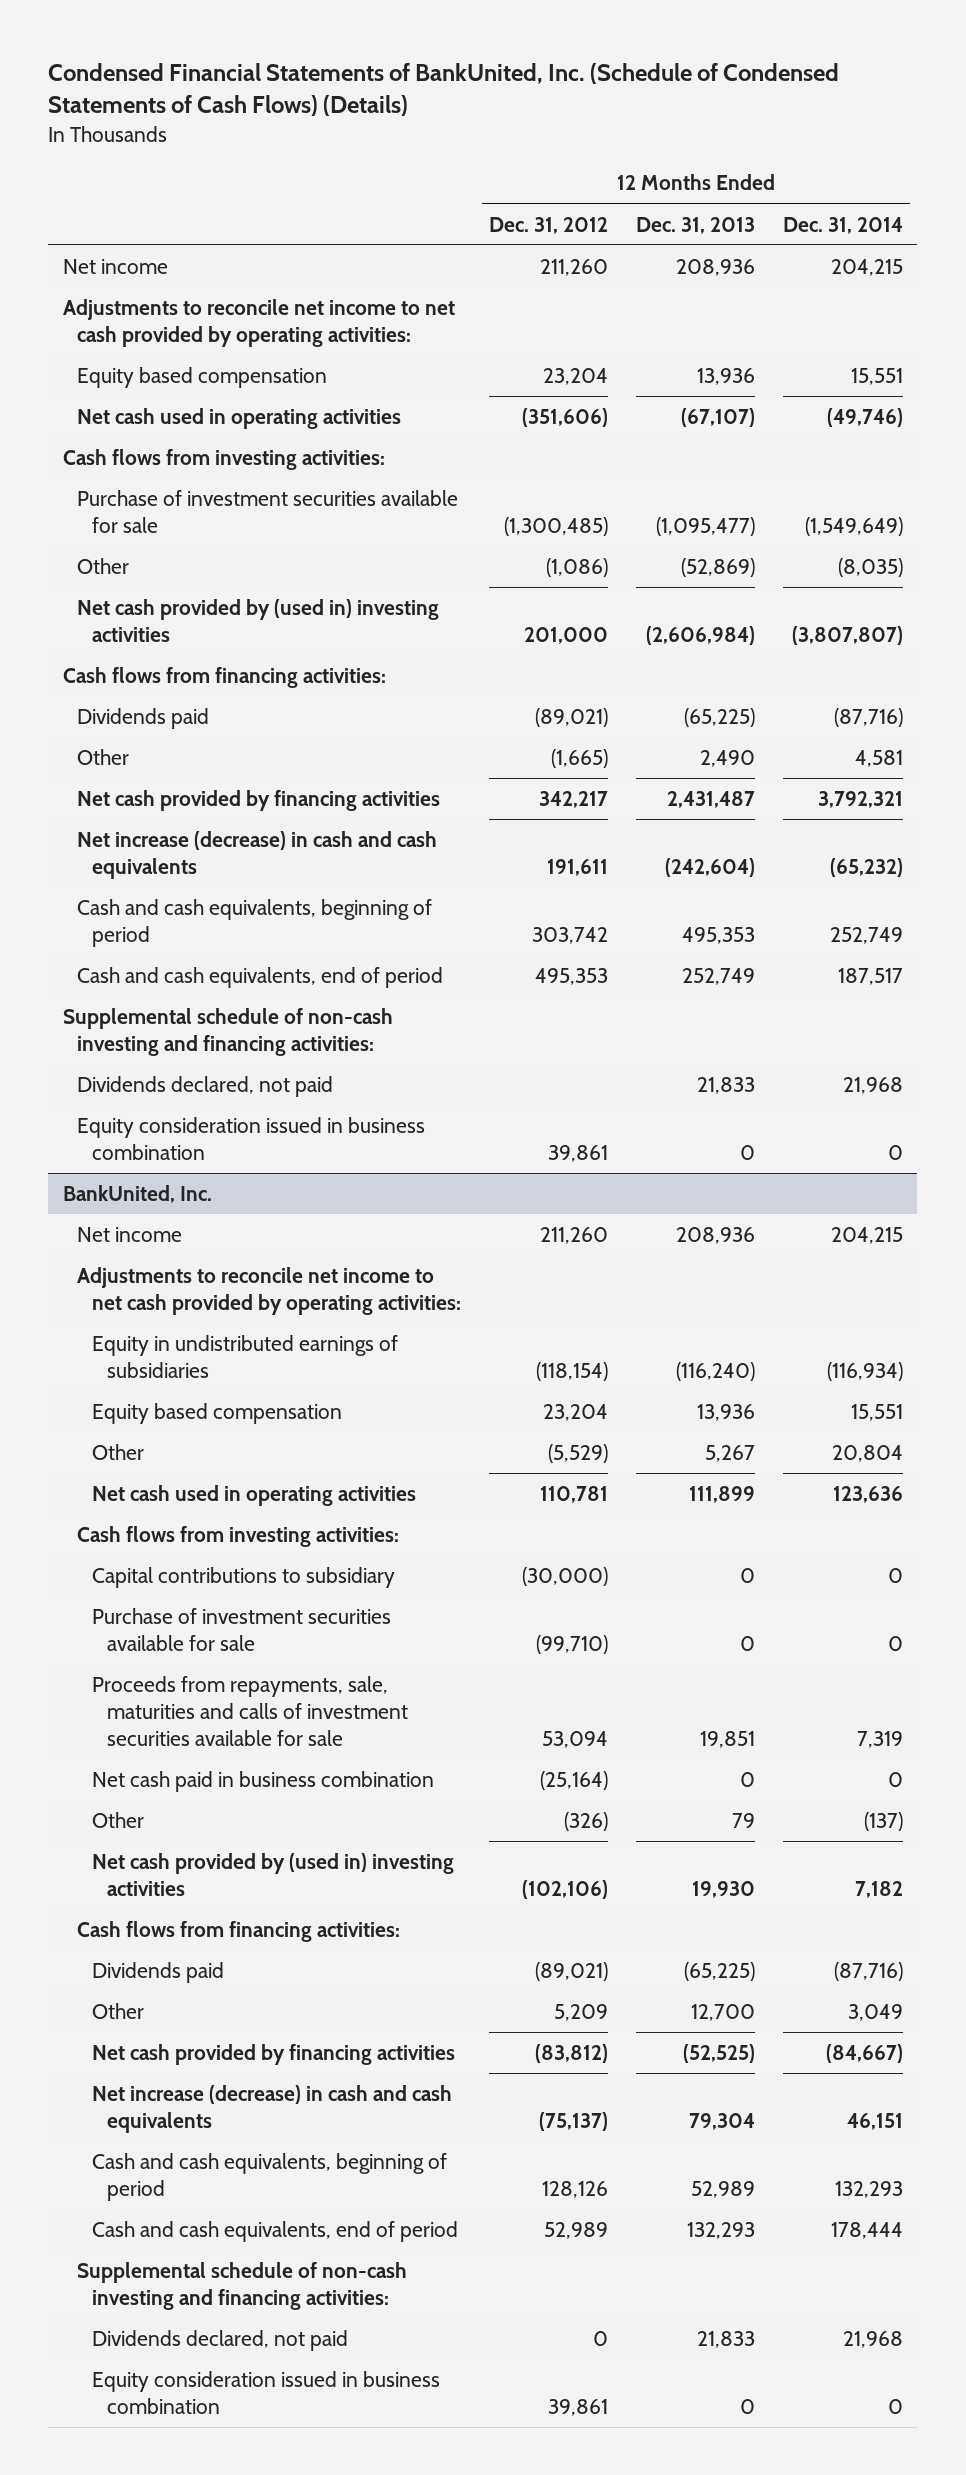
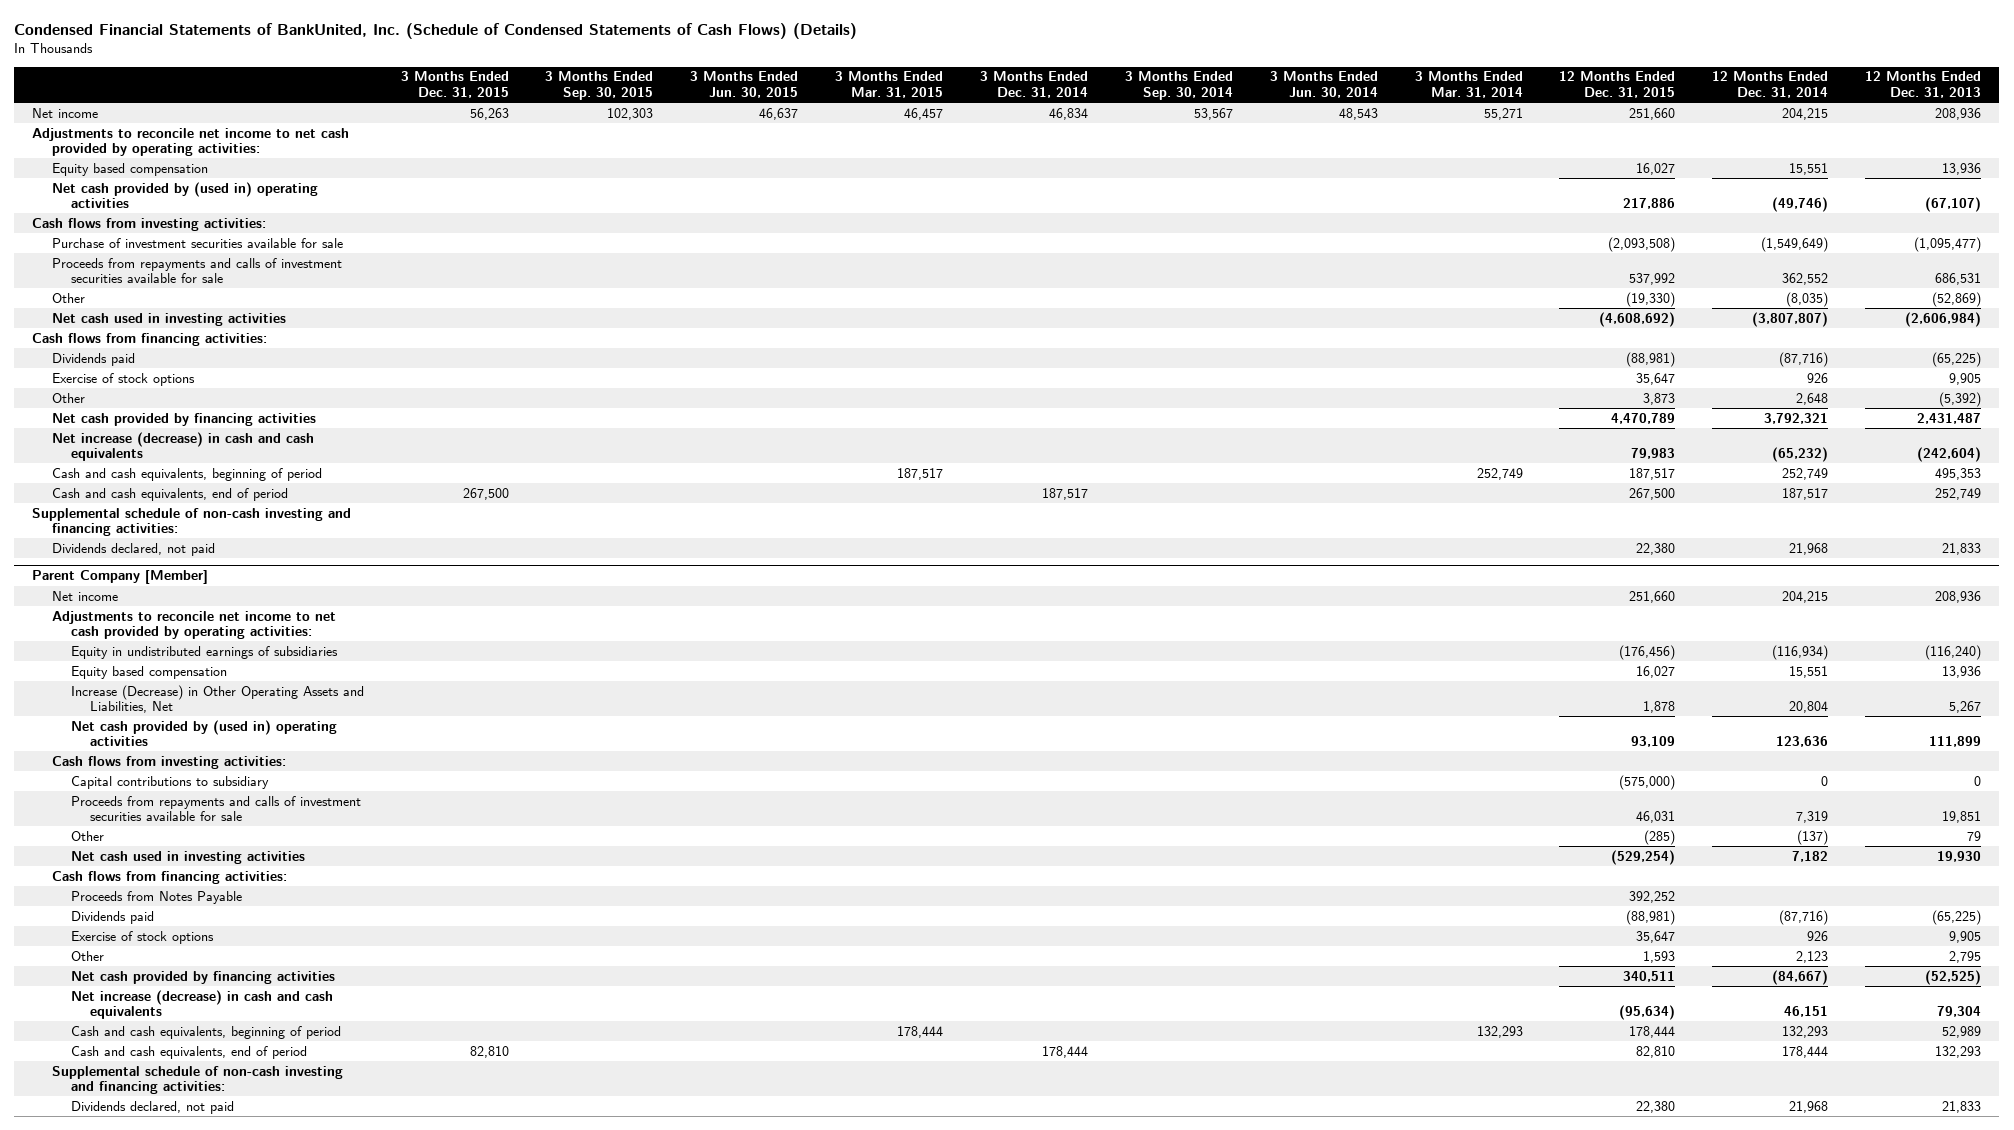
- | 12 Months Ended Dec. 31, 2012 | 12 Months Ended Dec. 31, 2013 | 12 Months Ended Dec. 31, 2014
+ | 3 Months Ended Dec. 31, 2015 | 3 Months Ended Sep. 30, 2015 | 3 Months Ended Jun. 30, 2015 | 3 Months Ended Mar. 31, 2015 | 3 Months Ended Dec. 31, 2014 | 3 Months Ended Sep. 30, 2014 | 3 Months Ended Jun. 30, 2014 | 3 Months Ended Mar. 31, 2014 | 12 Months Ended Dec. 31, 2015 | 12 Months Ended Dec. 31, 2014 | 12 Months Ended Dec. 31, 2013
- Net cash used in operating activities | (351,606) | (67,107) | (49,746)
+ Net cash provided by (used in) operating activities | | | | | | | | | 217,886 | (49,746) | (67,107)
+ Proceeds from repayments and calls of investment securities available for sale | | | | | | | | | 537,992 | 362,552 | 686,531
- Net cash provided by (used in) investing activities | 201,000 | (2,606,984) | (3,807,807)
+ Net cash used in investing activities | | | | | | | | | (4,608,692) | (3,807,807) | (2,606,984)
- Other | (1,665) | 2,490 | 4,581
+ Exercise of stock options | | | | | | | | | 35,647 | 926 | 9,905
+ Other | | | | | | | | | 3,873 | 2,648 | (5,392)
- Equity consideration issued in business combination | 39,861 | 0 | 0
- BankUnited, Inc.
+ Parent Company [Member]
- Other | (5,529) | 5,267 | 20,804
- Net cash used in operating activities | 110,781 | 111,899 | 123,636
+ Increase (Decrease) in Other Operating Assets and Liabilities, Net | | | | | | | | | 1,878 | 20,804 | 5,267
+ Net cash provided by (used in) operating activities | | | | | | | | | 93,109 | 123,636 | 111,899
- Purchase of investment securities available for sale | (99,710) | 0 | 0
- Proceeds from repayments, sale, maturities and calls of investment securities available for sale | 53,094 | 19,851 | 7,319
- Net cash paid in business combination | (25,164) | 0 | 0
+ Proceeds from repayments and calls of investment securities available for sale | | | | | | | | | 46,031 | 7,319 | 19,851
- Net cash provided by (used in) investing activities | (102,106) | 19,930 | 7,182
+ Net cash used in investing activities | | | | | | | | | (529,254) | 7,182 | 19,930
+ Proceeds from Notes Payable | | | | | | | | | 392,252 | |
- Other | 5,209 | 12,700 | 3,049
+ Exercise of stock options | | | | | | | | | 35,647 | 926 | 9,905
+ Other | | | | | | | | | 1,593 | 2,123 | 2,795
- Equity consideration issued in business combination | 39,861 | 0 | 0

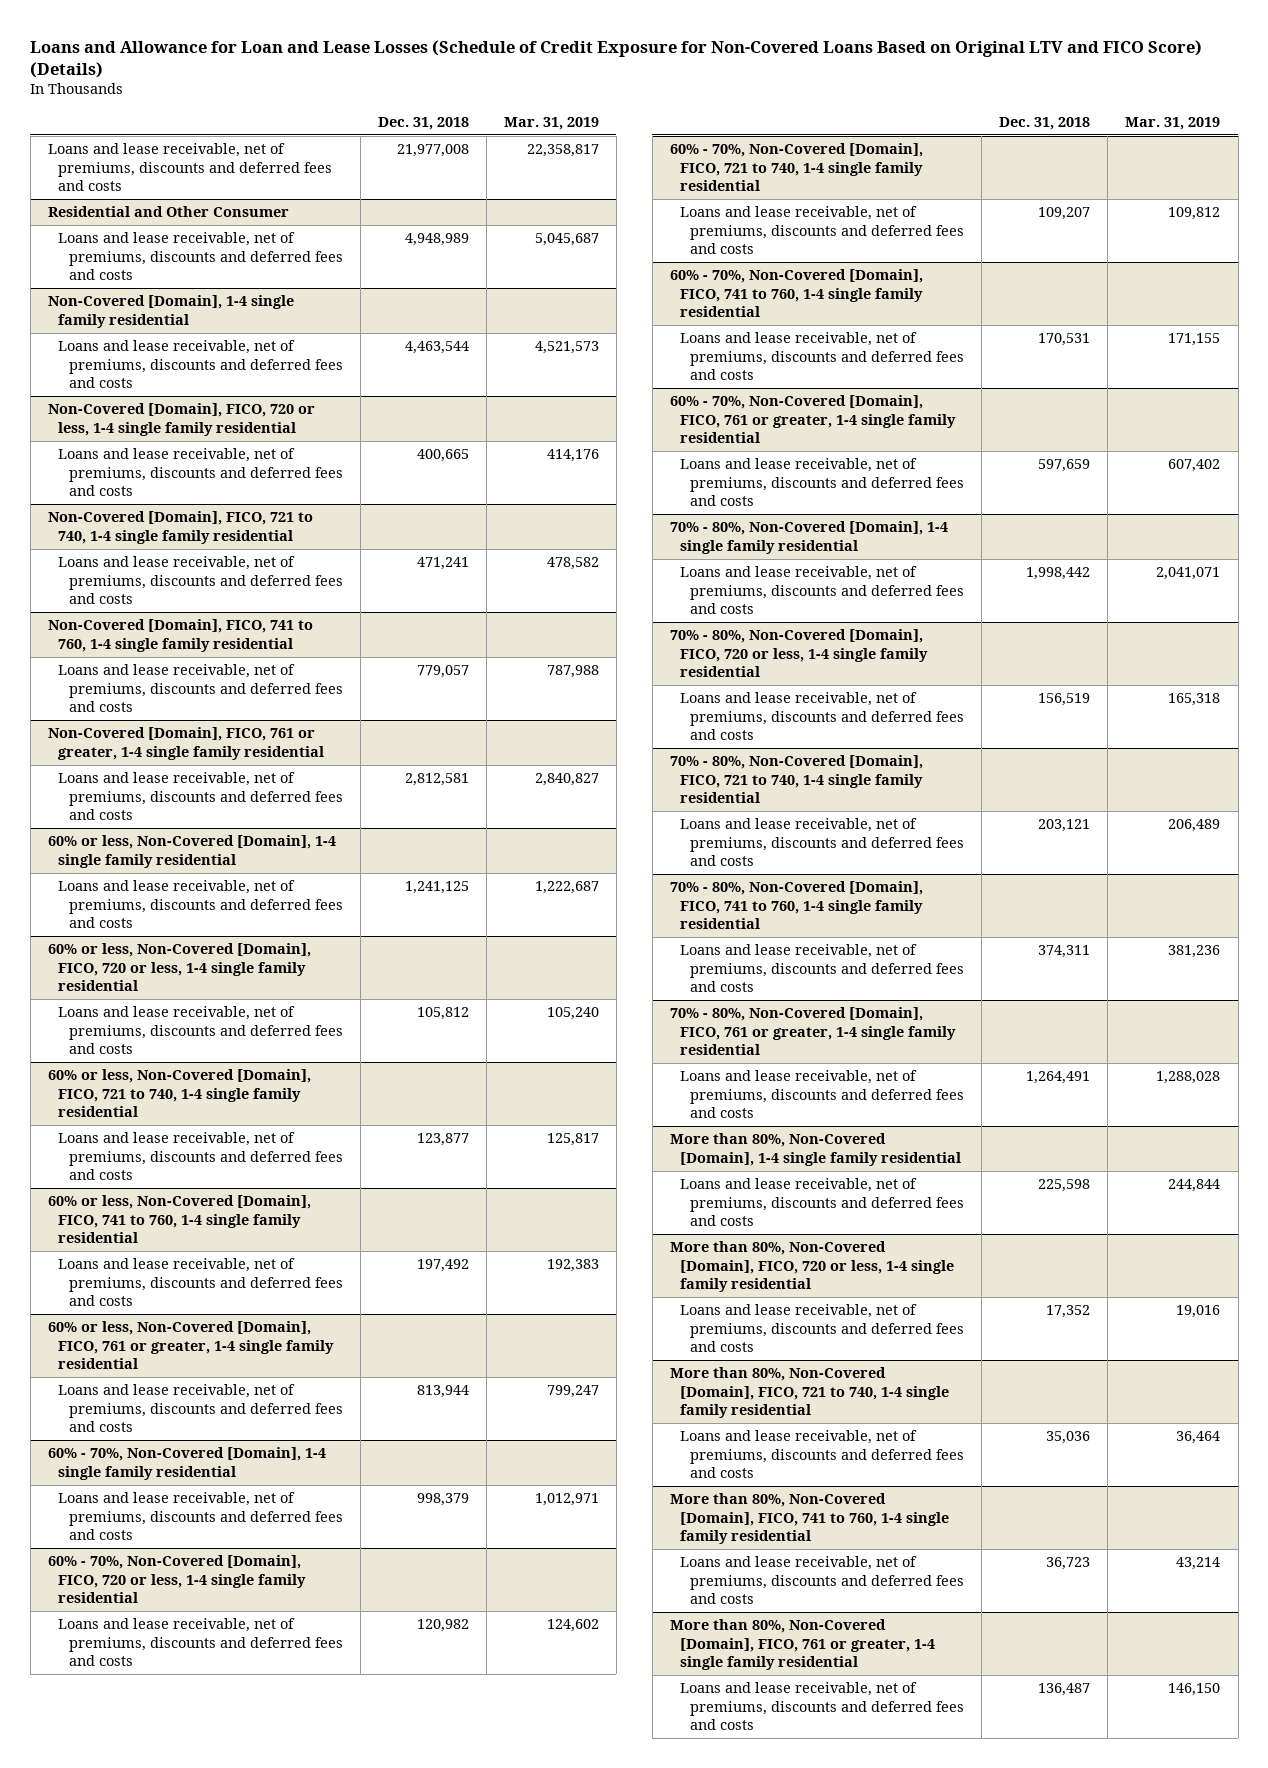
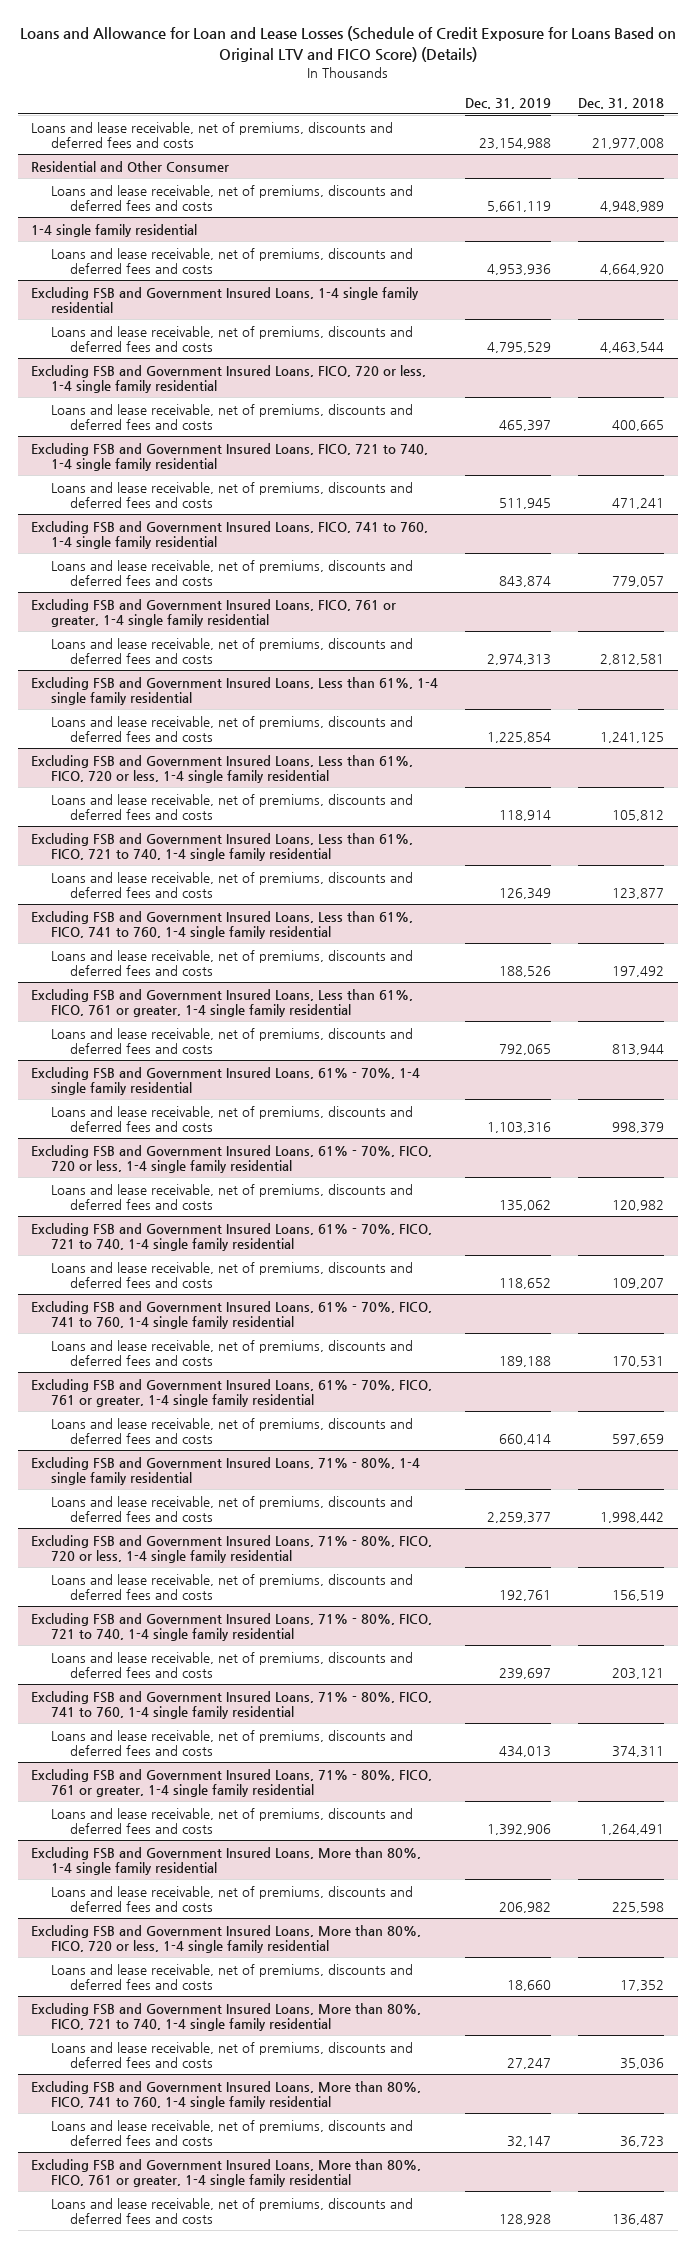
- Loans and Allowance for Loan and Lease Losses (Schedule of Credit Exposure for Non-Covered Loans Based on Original LTV and FICO Score) (Details)
+ Loans and Allowance for Loan and Lease Losses (Schedule of Credit Exposure for Loans Based on Original LTV and FICO Score) (Details)
- | Dec. 31, 2018 | Mar. 31, 2019
+ | Dec. 31, 2019 | Dec. 31, 2018
- Non-Covered [Domain], 1-4 single family residential
+ 1-4 single family residential
+ Loans and lease receivable, net of premiums, discounts and deferred fees and costs | 4,953,936 | 4,664,920
+ Excluding FSB and Government Insured Loans, 1-4 single family residential
- Non-Covered [Domain], FICO, 720 or less, 1-4 single family residential
+ Excluding FSB and Government Insured Loans, FICO, 720 or less, 1-4 single family residential
- Non-Covered [Domain], FICO, 721 to 740, 1-4 single family residential
+ Excluding FSB and Government Insured Loans, FICO, 721 to 740, 1-4 single family residential
- Non-Covered [Domain], FICO, 741 to 760, 1-4 single family residential
+ Excluding FSB and Government Insured Loans, FICO, 741 to 760, 1-4 single family residential
- Non-Covered [Domain], FICO, 761 or greater, 1-4 single family residential
+ Excluding FSB and Government Insured Loans, FICO, 761 or greater, 1-4 single family residential
- 60% or less, Non-Covered [Domain], 1-4 single family residential
+ Excluding FSB and Government Insured Loans, Less than 61%, 1-4 single family residential
- 60% or less, Non-Covered [Domain], FICO, 720 or less, 1-4 single family residential
+ Excluding FSB and Government Insured Loans, Less than 61%, FICO, 720 or less, 1-4 single family residential
- 60% or less, Non-Covered [Domain], FICO, 721 to 740, 1-4 single family residential
+ Excluding FSB and Government Insured Loans, Less than 61%, FICO, 721 to 740, 1-4 single family residential
- 60% or less, Non-Covered [Domain], FICO, 741 to 760, 1-4 single family residential
+ Excluding FSB and Government Insured Loans, Less than 61%, FICO, 741 to 760, 1-4 single family residential
- 60% or less, Non-Covered [Domain], FICO, 761 or greater, 1-4 single family residential
+ Excluding FSB and Government Insured Loans, Less than 61%, FICO, 761 or greater, 1-4 single family residential
- 60% - 70%, Non-Covered [Domain], 1-4 single family residential
+ Excluding FSB and Government Insured Loans, 61% - 70%, 1-4 single family residential
- 60% - 70%, Non-Covered [Domain], FICO, 720 or less, 1-4 single family residential
+ Excluding FSB and Government Insured Loans, 61% - 70%, FICO, 720 or less, 1-4 single family residential
- 60% - 70%, Non-Covered [Domain], FICO, 721 to 740, 1-4 single family residential
+ Excluding FSB and Government Insured Loans, 61% - 70%, FICO, 721 to 740, 1-4 single family residential
- 60% - 70%, Non-Covered [Domain], FICO, 741 to 760, 1-4 single family residential
+ Excluding FSB and Government Insured Loans, 61% - 70%, FICO, 741 to 760, 1-4 single family residential
- 60% - 70%, Non-Covered [Domain], FICO, 761 or greater, 1-4 single family residential
+ Excluding FSB and Government Insured Loans, 61% - 70%, FICO, 761 or greater, 1-4 single family residential
- 70% - 80%, Non-Covered [Domain], 1-4 single family residential
+ Excluding FSB and Government Insured Loans, 71% - 80%, 1-4 single family residential
- 70% - 80%, Non-Covered [Domain], FICO, 720 or less, 1-4 single family residential
+ Excluding FSB and Government Insured Loans, 71% - 80%, FICO, 720 or less, 1-4 single family residential
- 70% - 80%, Non-Covered [Domain], FICO, 721 to 740, 1-4 single family residential
+ Excluding FSB and Government Insured Loans, 71% - 80%, FICO, 721 to 740, 1-4 single family residential
- 70% - 80%, Non-Covered [Domain], FICO, 741 to 760, 1-4 single family residential
+ Excluding FSB and Government Insured Loans, 71% - 80%, FICO, 741 to 760, 1-4 single family residential
- 70% - 80%, Non-Covered [Domain], FICO, 761 or greater, 1-4 single family residential
+ Excluding FSB and Government Insured Loans, 71% - 80%, FICO, 761 or greater, 1-4 single family residential
- More than 80%, Non-Covered [Domain], 1-4 single family residential
+ Excluding FSB and Government Insured Loans, More than 80%, 1-4 single family residential
- More than 80%, Non-Covered [Domain], FICO, 720 or less, 1-4 single family residential
+ Excluding FSB and Government Insured Loans, More than 80%, FICO, 720 or less, 1-4 single family residential
- More than 80%, Non-Covered [Domain], FICO, 721 to 740, 1-4 single family residential
+ Excluding FSB and Government Insured Loans, More than 80%, FICO, 721 to 740, 1-4 single family residential
- More than 80%, Non-Covered [Domain], FICO, 741 to 760, 1-4 single family residential
+ Excluding FSB and Government Insured Loans, More than 80%, FICO, 741 to 760, 1-4 single family residential
- More than 80%, Non-Covered [Domain], FICO, 761 or greater, 1-4 single family residential
+ Excluding FSB and Government Insured Loans, More than 80%, FICO, 761 or greater, 1-4 single family residential

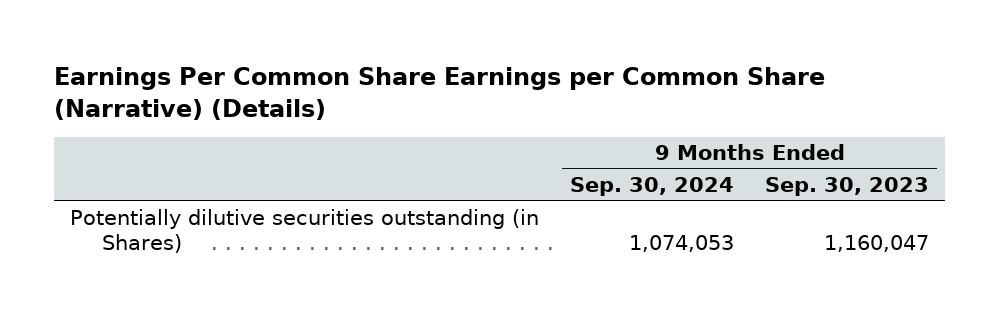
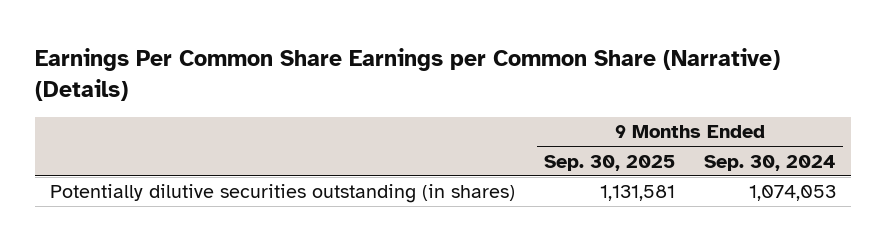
- | 9 Months Ended Sep. 30, 2024 | 9 Months Ended Sep. 30, 2023
+ | 9 Months Ended Sep. 30, 2025 | 9 Months Ended Sep. 30, 2024
- Potentially dilutive securities outstanding (in Shares) | 1,074,053 | 1,160,047
+ Potentially dilutive securities outstanding (in shares) | 1,131,581 | 1,074,053

